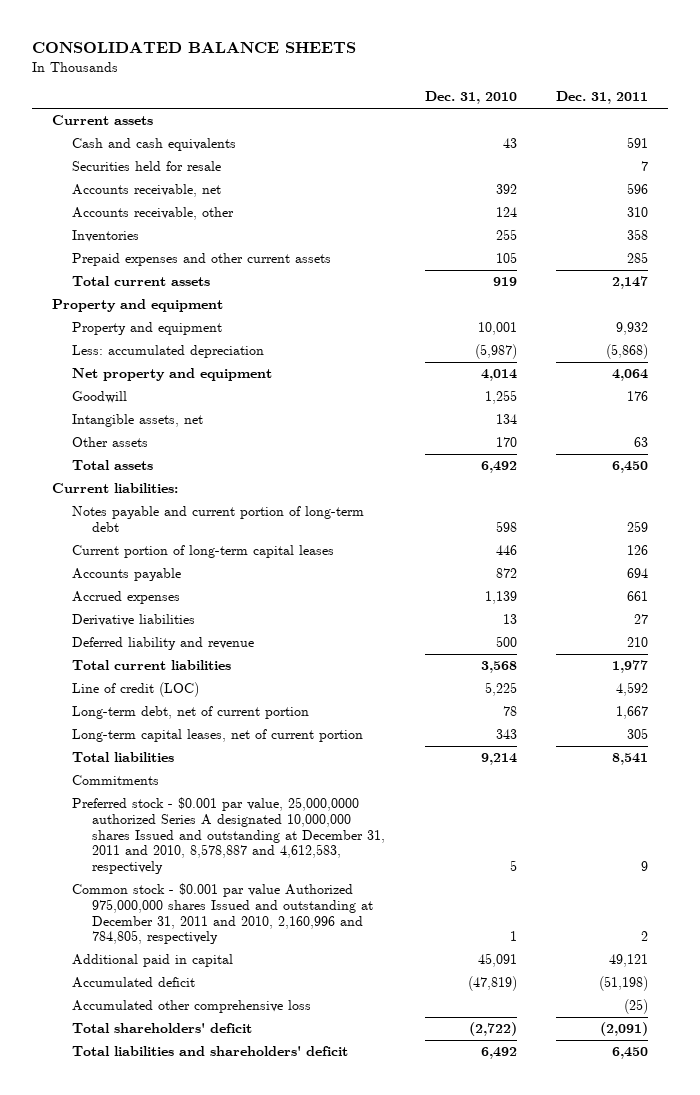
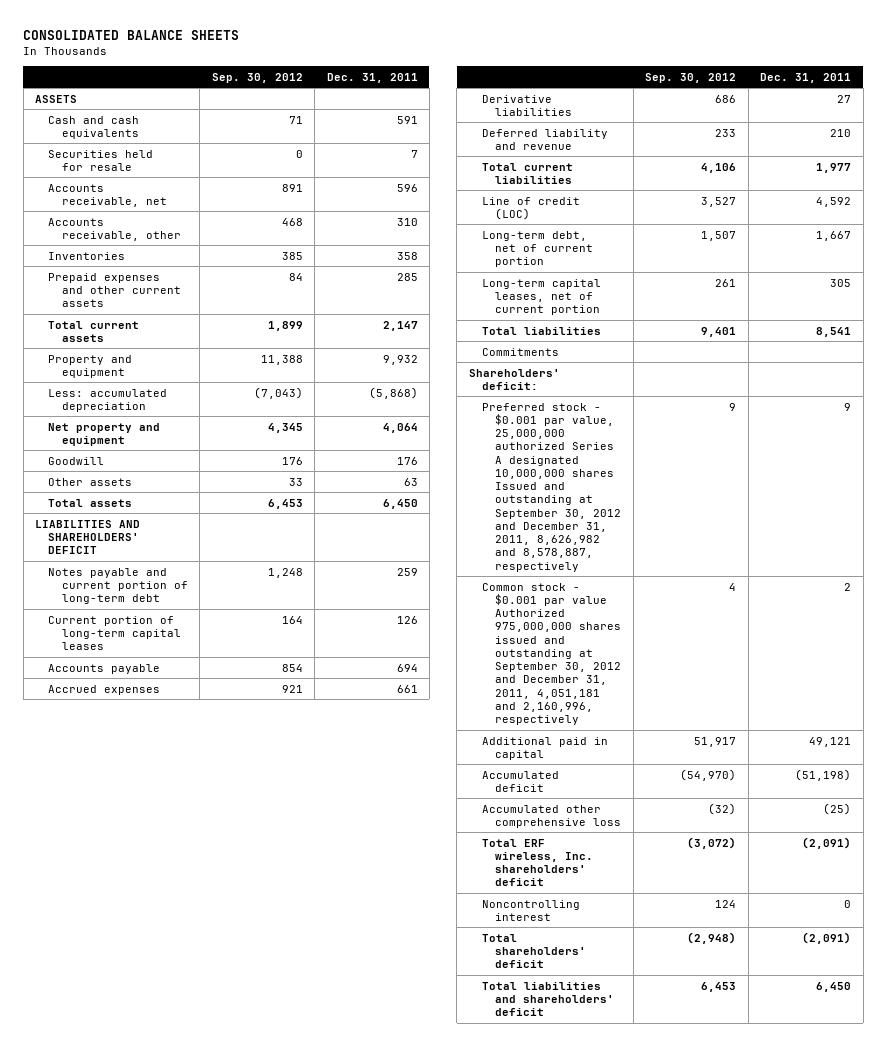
- | Dec. 31, 2010 | Dec. 31, 2011
+ | Sep. 30, 2012 | Dec. 31, 2011
- Current assets
+ ASSETS
- Property and equipment
- Intangible assets, net | 134 |
- Current liabilities:
+ LIABILITIES AND SHAREHOLDERS' DEFICIT
- Preferred stock - $0.001 par value, 25,000,0000 authorized Series A designated 10,000,000 shares Issued and outstanding at December 31, 2011 and 2010, 8,578,887 and 4,612,583, respectively | 5 | 9
- Common stock - $0.001 par value Authorized 975,000,000 shares Issued and outstanding at December 31, 2011 and 2010, 2,160,996 and 784,805, respectively | 1 | 2
+ Shareholders' deficit:
+ Preferred stock - $0.001 par value, 25,000,000 authorized Series A designated 10,000,000 shares Issued and outstanding at September 30, 2012 and December 31, 2011, 8,626,982 and 8,578,887, respectively | 9 | 9
+ Common stock - $0.001 par value Authorized 975,000,000 shares issued and outstanding at September 30, 2012 and December 31, 2011, 4,051,181 and 2,160,996, respectively | 4 | 2
+ Total ERF wireless, Inc. shareholders' deficit | (3,072) | (2,091)
+ Noncontrolling interest | 124 | 0

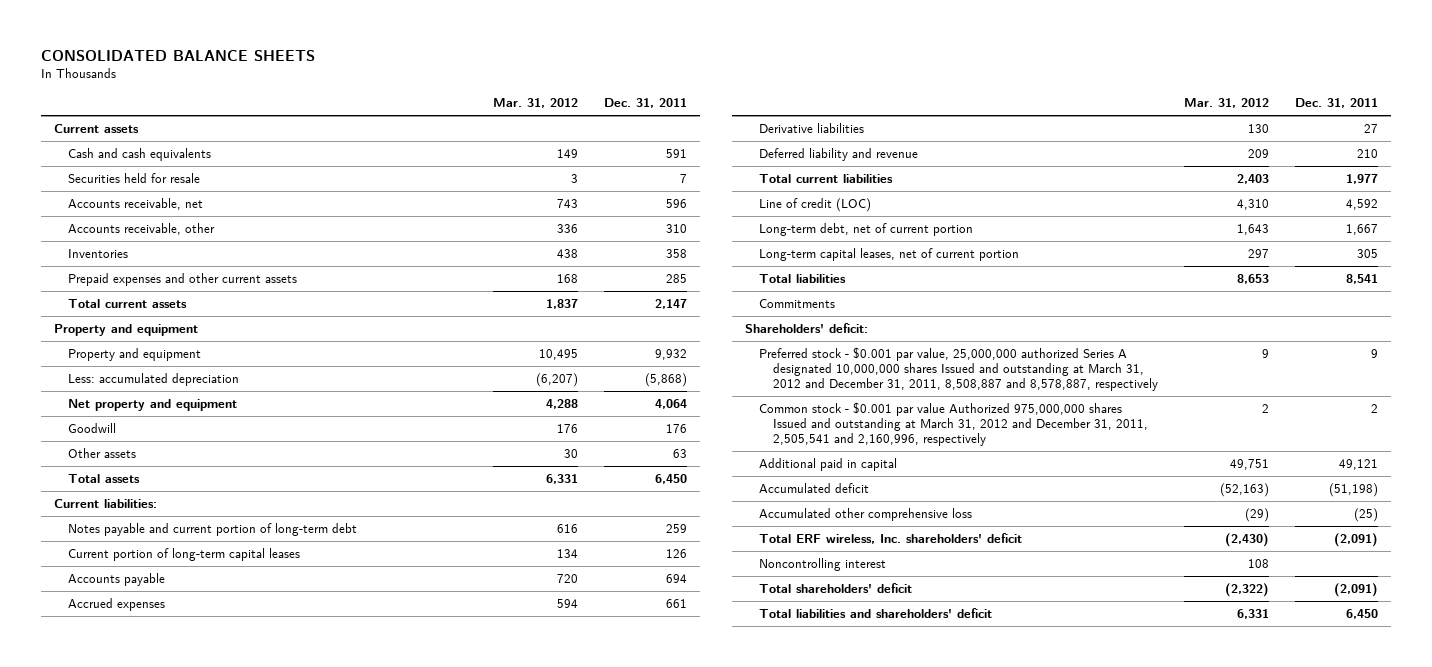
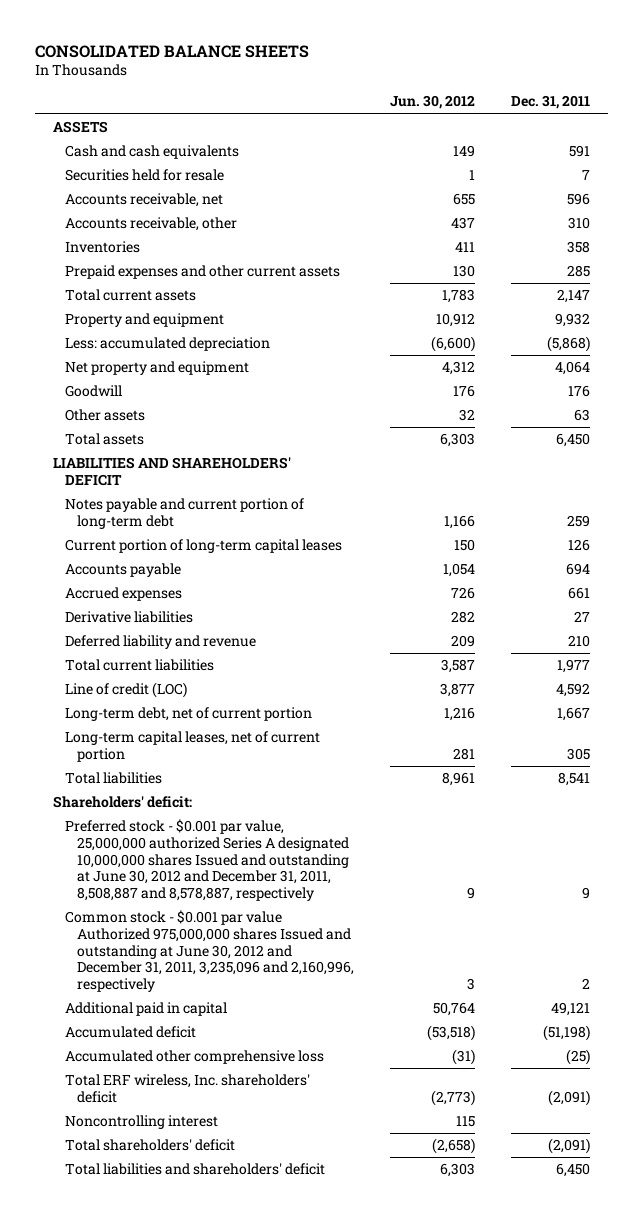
- | Mar. 31, 2012 | Dec. 31, 2011
+ | Jun. 30, 2012 | Dec. 31, 2011
- Current assets
+ ASSETS
- Property and equipment
- Current liabilities:
+ LIABILITIES AND SHAREHOLDERS' DEFICIT
- Commitments
- Preferred stock - $0.001 par value, 25,000,000 authorized Series A designated 10,000,000 shares Issued and outstanding at March 31, 2012 and December 31, 2011, 8,508,887 and 8,578,887, respectively | 9 | 9
- Common stock - $0.001 par value Authorized 975,000,000 shares Issued and outstanding at March 31, 2012 and December 31, 2011, 2,505,541 and 2,160,996, respectively | 2 | 2
+ Preferred stock - $0.001 par value, 25,000,000 authorized Series A designated 10,000,000 shares Issued and outstanding at June 30, 2012 and December 31, 2011, 8,508,887 and 8,578,887, respectively | 9 | 9
+ Common stock - $0.001 par value Authorized 975,000,000 shares Issued and outstanding at June 30, 2012 and December 31, 2011, 3,235,096 and 2,160,996, respectively | 3 | 2

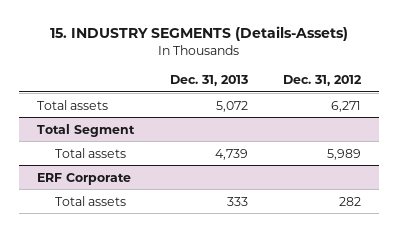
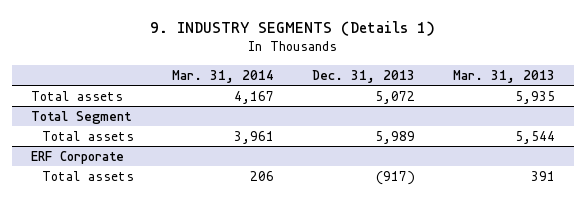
- 15. INDUSTRY SEGMENTS (Details-Assets)
+ 9. INDUSTRY SEGMENTS (Details 1)
- | Dec. 31, 2013 | Dec. 31, 2012
+ | Mar. 31, 2014 | Dec. 31, 2013 | Mar. 31, 2013
@ Total Segment
- Total assets | 4,739 | 5,989
+ Total assets | 3,961 | 5,989 | 5,544
@ ERF Corporate
- Total assets | 333 | 282
+ Total assets | 206 | (917) | 391

